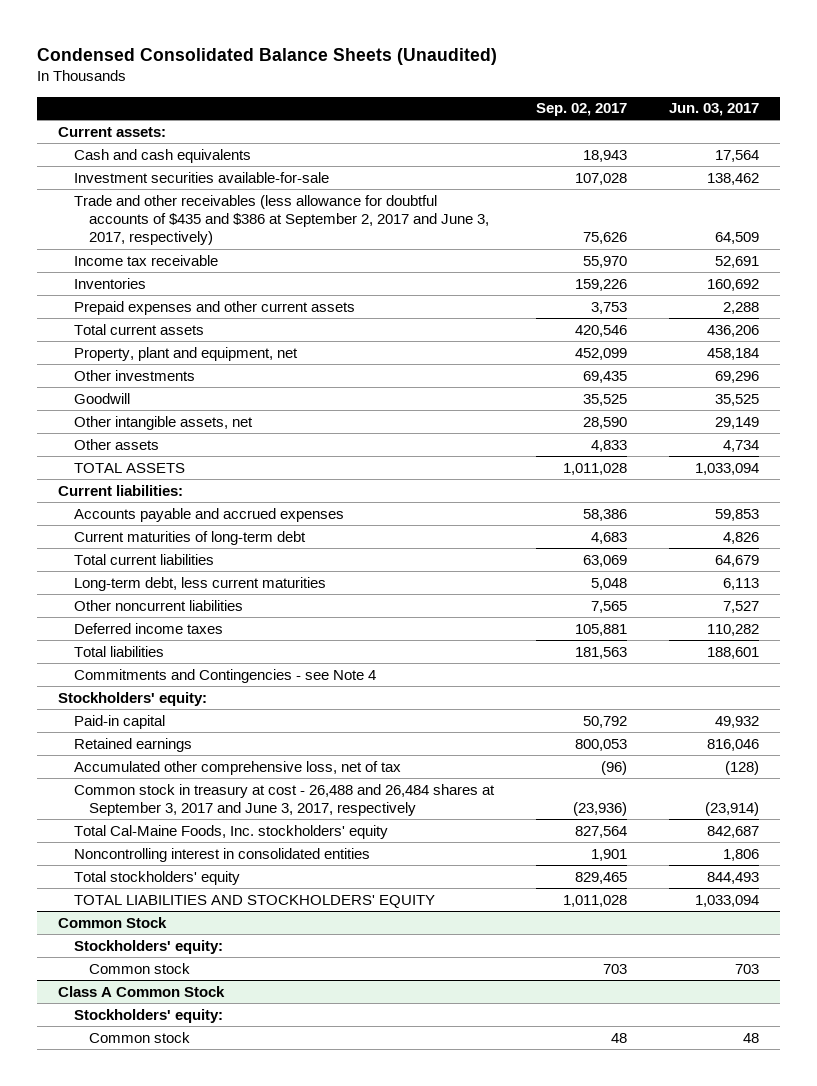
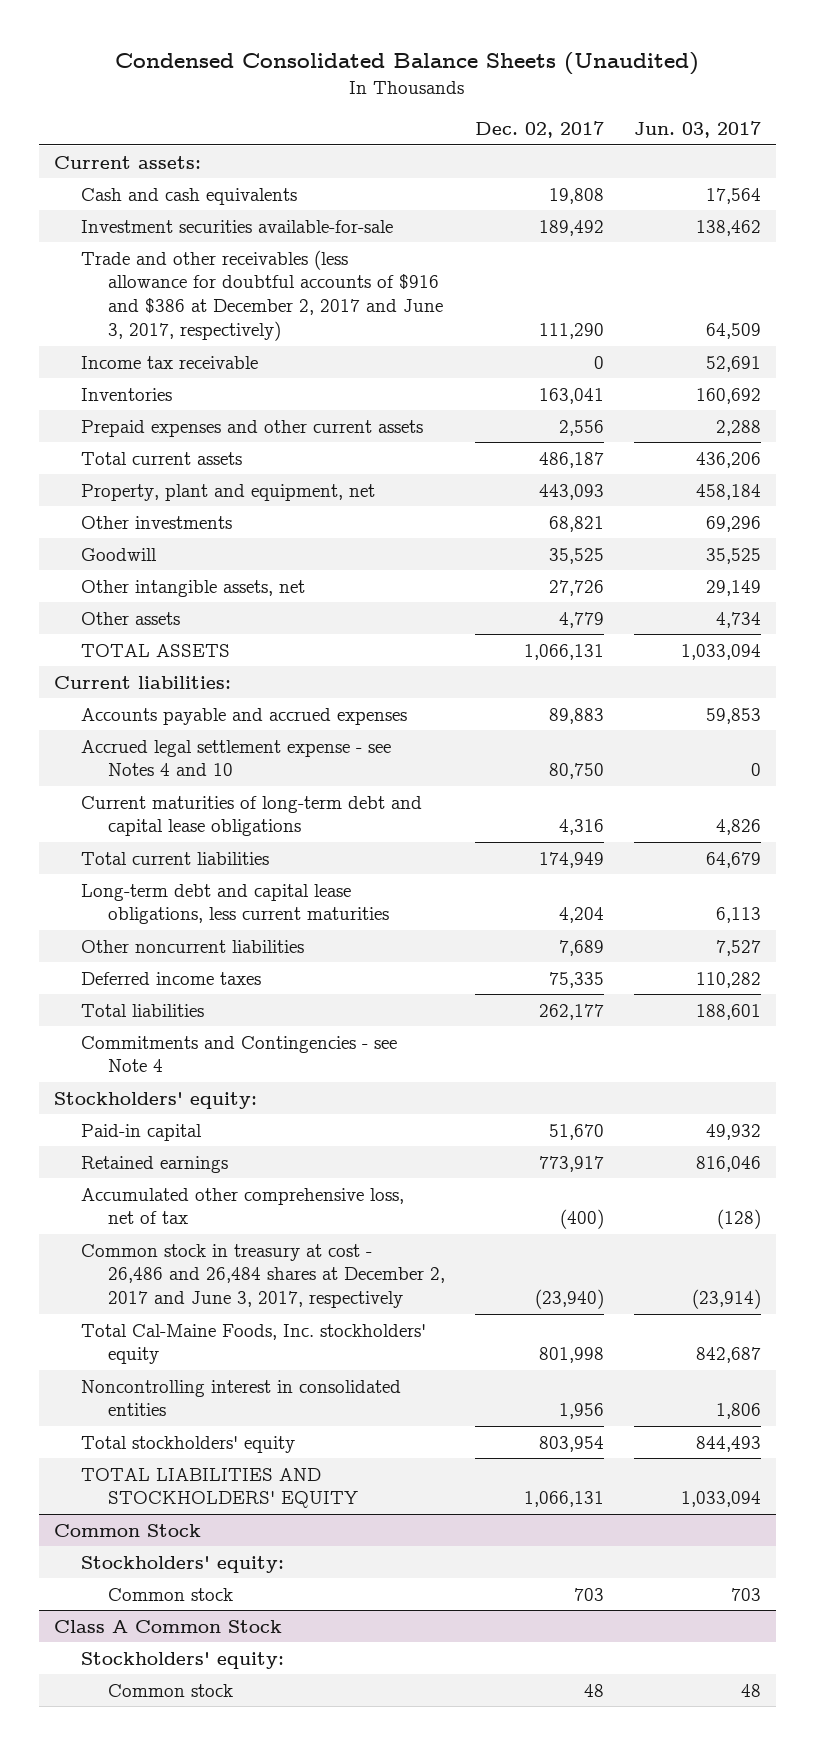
- | Sep. 02, 2017 | Jun. 03, 2017
+ | Dec. 02, 2017 | Jun. 03, 2017
- Trade and other receivables (less allowance for doubtful accounts of $435 and $386 at September 2, 2017 and June 3, 2017, respectively) | 75,626 | 64,509
+ Trade and other receivables (less allowance for doubtful accounts of $916 and $386 at December 2, 2017 and June 3, 2017, respectively) | 111,290 | 64,509
- Current maturities of long-term debt | 4,683 | 4,826
+ Accrued legal settlement expense - see Notes 4 and 10 | 80,750 | 0
+ Current maturities of long-term debt and capital lease obligations | 4,316 | 4,826
- Long-term debt, less current maturities | 5,048 | 6,113
+ Long-term debt and capital lease obligations, less current maturities | 4,204 | 6,113
- Common stock in treasury at cost - 26,488 and 26,484 shares at September 3, 2017 and June 3, 2017, respectively | (23,936) | (23,914)
+ Common stock in treasury at cost - 26,486 and 26,484 shares at December 2, 2017 and June 3, 2017, respectively | (23,940) | (23,914)

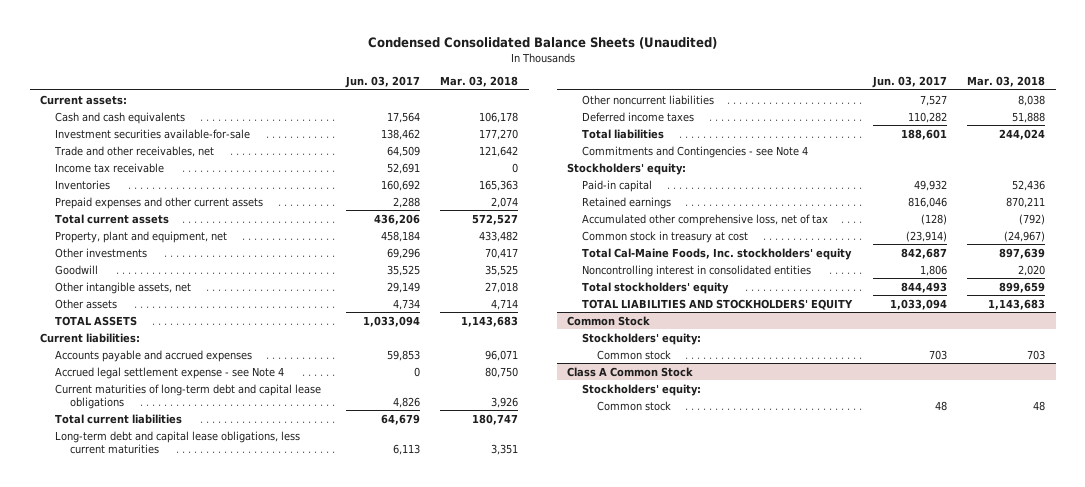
- | Dec. 02, 2017 | Jun. 03, 2017
+ | Jun. 03, 2017 | Mar. 03, 2018
- Trade and other receivables (less allowance for doubtful accounts of $916 and $386 at December 2, 2017 and June 3, 2017, respectively) | 111,290 | 64,509
+ Trade and other receivables, net | 64,509 | 121,642
- Accrued legal settlement expense - see Notes 4 and 10 | 80,750 | 0
+ Accrued legal settlement expense - see Note 4 | 0 | 80,750
- Common stock in treasury at cost - 26,486 and 26,484 shares at December 2, 2017 and June 3, 2017, respectively | (23,940) | (23,914)
+ Common stock in treasury at cost | (23,914) | (24,967)

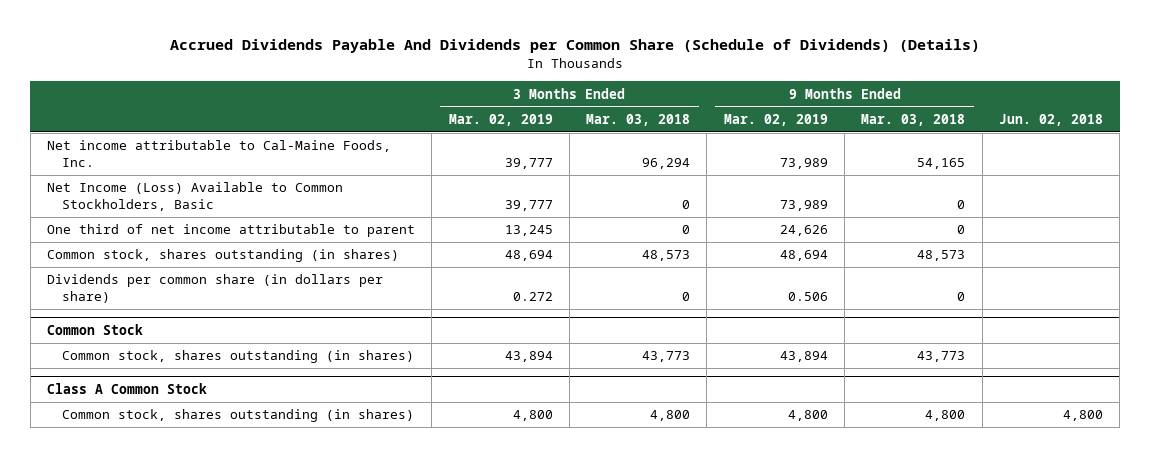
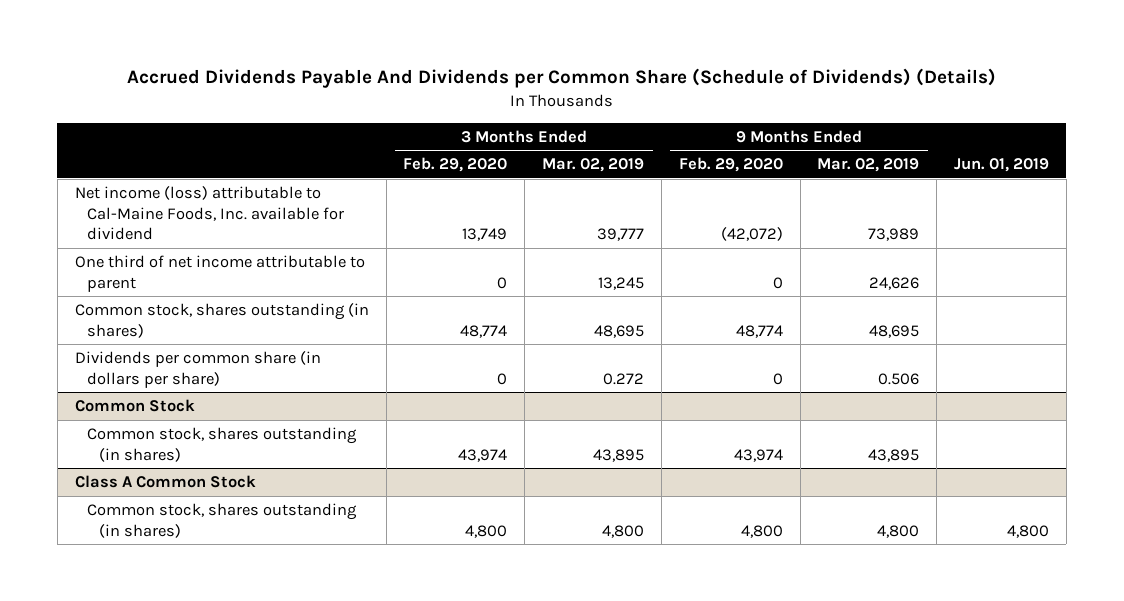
- | 3 Months Ended Mar. 02, 2019 | 3 Months Ended Mar. 03, 2018 | 9 Months Ended Mar. 02, 2019 | 9 Months Ended Mar. 03, 2018 | Jun. 02, 2018
+ | 3 Months Ended Feb. 29, 2020 | 3 Months Ended Mar. 02, 2019 | 9 Months Ended Feb. 29, 2020 | 9 Months Ended Mar. 02, 2019 | Jun. 01, 2019
- Net income attributable to Cal-Maine Foods, Inc. | 39,777 | 96,294 | 73,989 | 54,165 |
- Net Income (Loss) Available to Common Stockholders, Basic | 39,777 | 0 | 73,989 | 0 |
+ Net income (loss) attributable to Cal-Maine Foods, Inc. available for dividend | 13,749 | 39,777 | (42,072) | 73,989 |
- Common stock, shares outstanding (in shares) | 48,694 | 48,573 | 48,694 | 48,573 |
+ Common stock, shares outstanding (in shares) | 48,774 | 48,695 | 48,774 | 48,695 |
@ Common Stock
- Common stock, shares outstanding (in shares) | 43,894 | 43,773 | 43,894 | 43,773 |
+ Common stock, shares outstanding (in shares) | 43,974 | 43,895 | 43,974 | 43,895 |

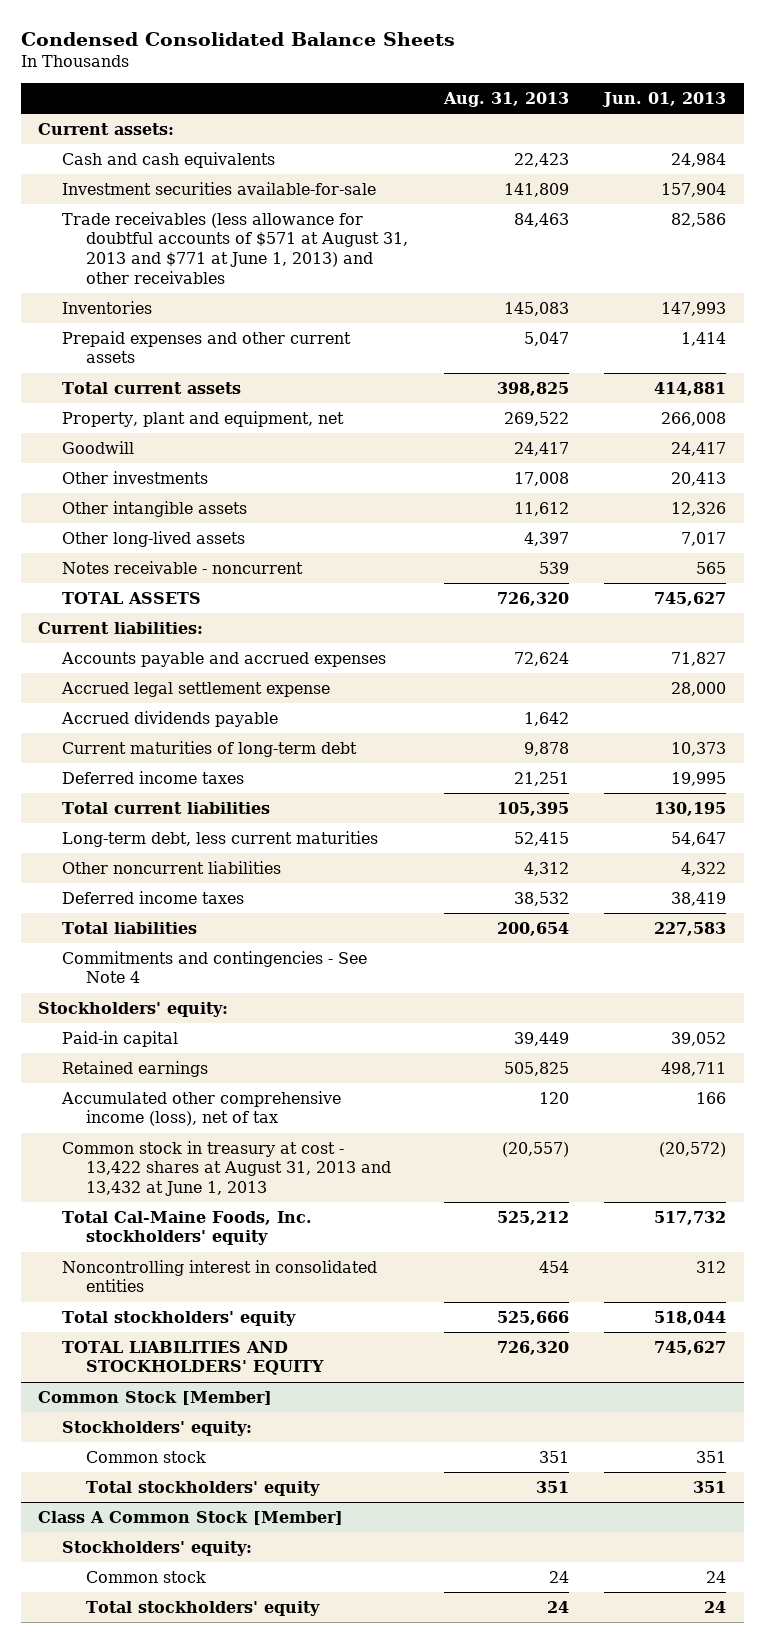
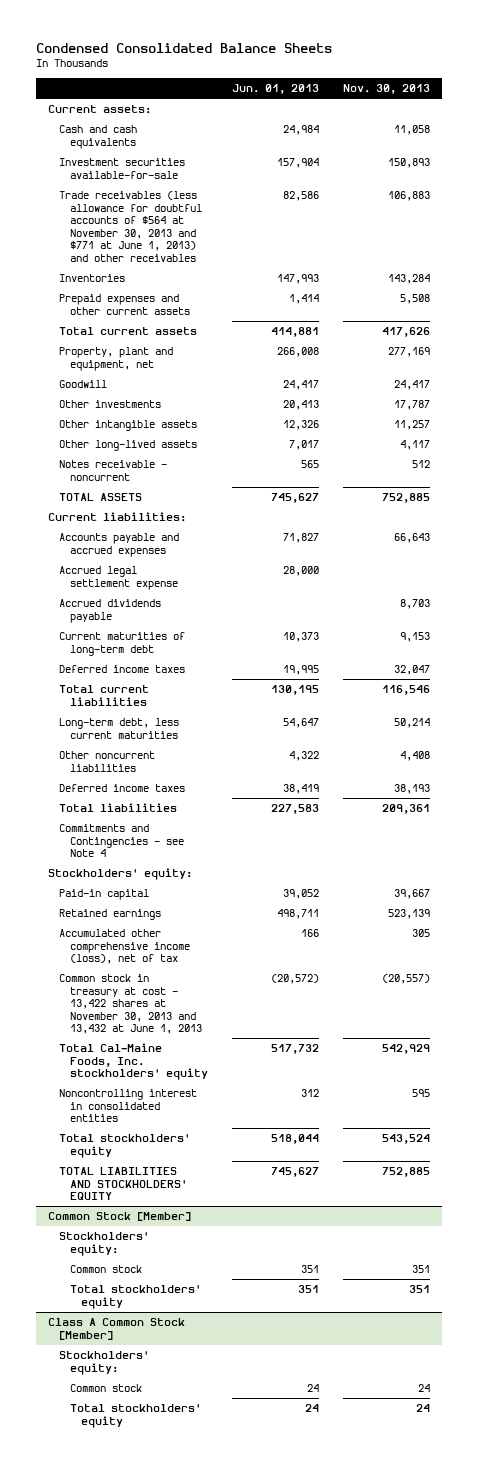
- | Aug. 31, 2013 | Jun. 01, 2013
+ | Jun. 01, 2013 | Nov. 30, 2013
- Trade receivables (less allowance for doubtful accounts of $571 at August 31, 2013 and $771 at June 1, 2013) and other receivables | 84,463 | 82,586
+ Trade receivables (less allowance for doubtful accounts of $564 at November 30, 2013 and $771 at June 1, 2013) and other receivables | 82,586 | 106,883
- Commitments and contingencies - See Note 4
+ Commitments and Contingencies - see Note 4
- Common stock in treasury at cost - 13,422 shares at August 31, 2013 and 13,432 at June 1, 2013 | (20,557) | (20,572)
+ Common stock in treasury at cost - 13,422 shares at November 30, 2013 and 13,432 at June 1, 2013 | (20,572) | (20,557)

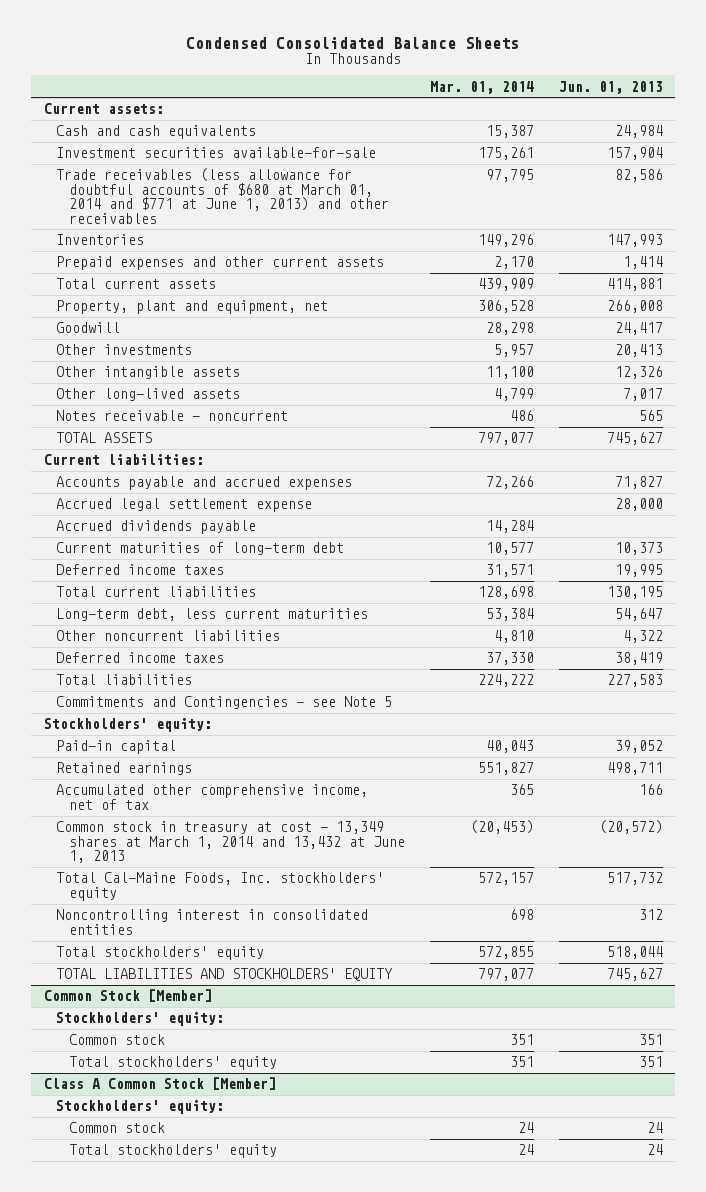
- | Jun. 01, 2013 | Nov. 30, 2013
+ | Mar. 01, 2014 | Jun. 01, 2013
- Trade receivables (less allowance for doubtful accounts of $564 at November 30, 2013 and $771 at June 1, 2013) and other receivables | 82,586 | 106,883
+ Trade receivables (less allowance for doubtful accounts of $680 at March 01, 2014 and $771 at June 1, 2013) and other receivables | 97,795 | 82,586
- Commitments and Contingencies - see Note 4
+ Commitments and Contingencies - see Note 5
- Accumulated other comprehensive income (loss), net of tax | 166 | 305
- Common stock in treasury at cost - 13,422 shares at November 30, 2013 and 13,432 at June 1, 2013 | (20,572) | (20,557)
+ Accumulated other comprehensive income, net of tax | 365 | 166
+ Common stock in treasury at cost - 13,349 shares at March 1, 2014 and 13,432 at June 1, 2013 | (20,453) | (20,572)

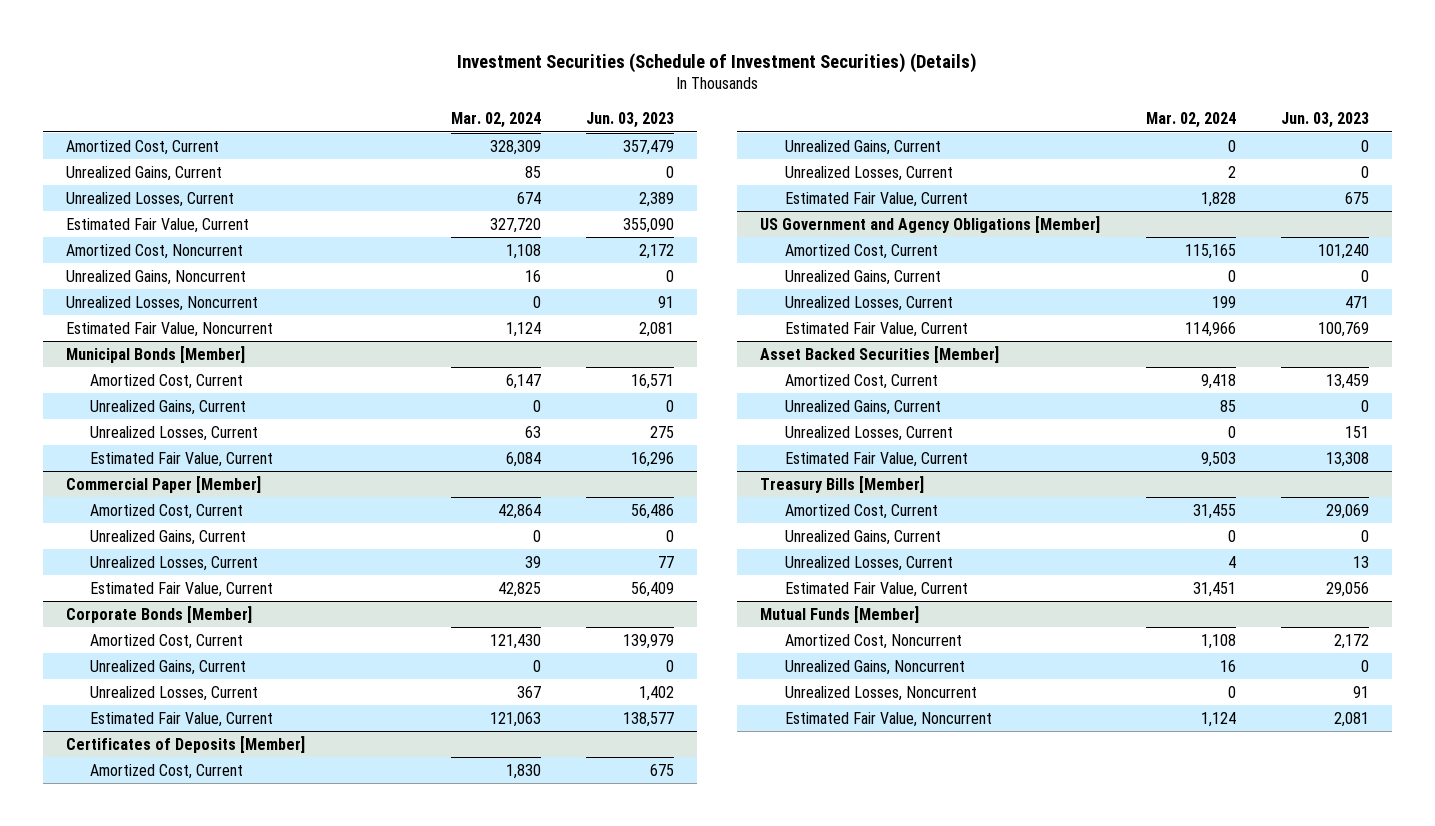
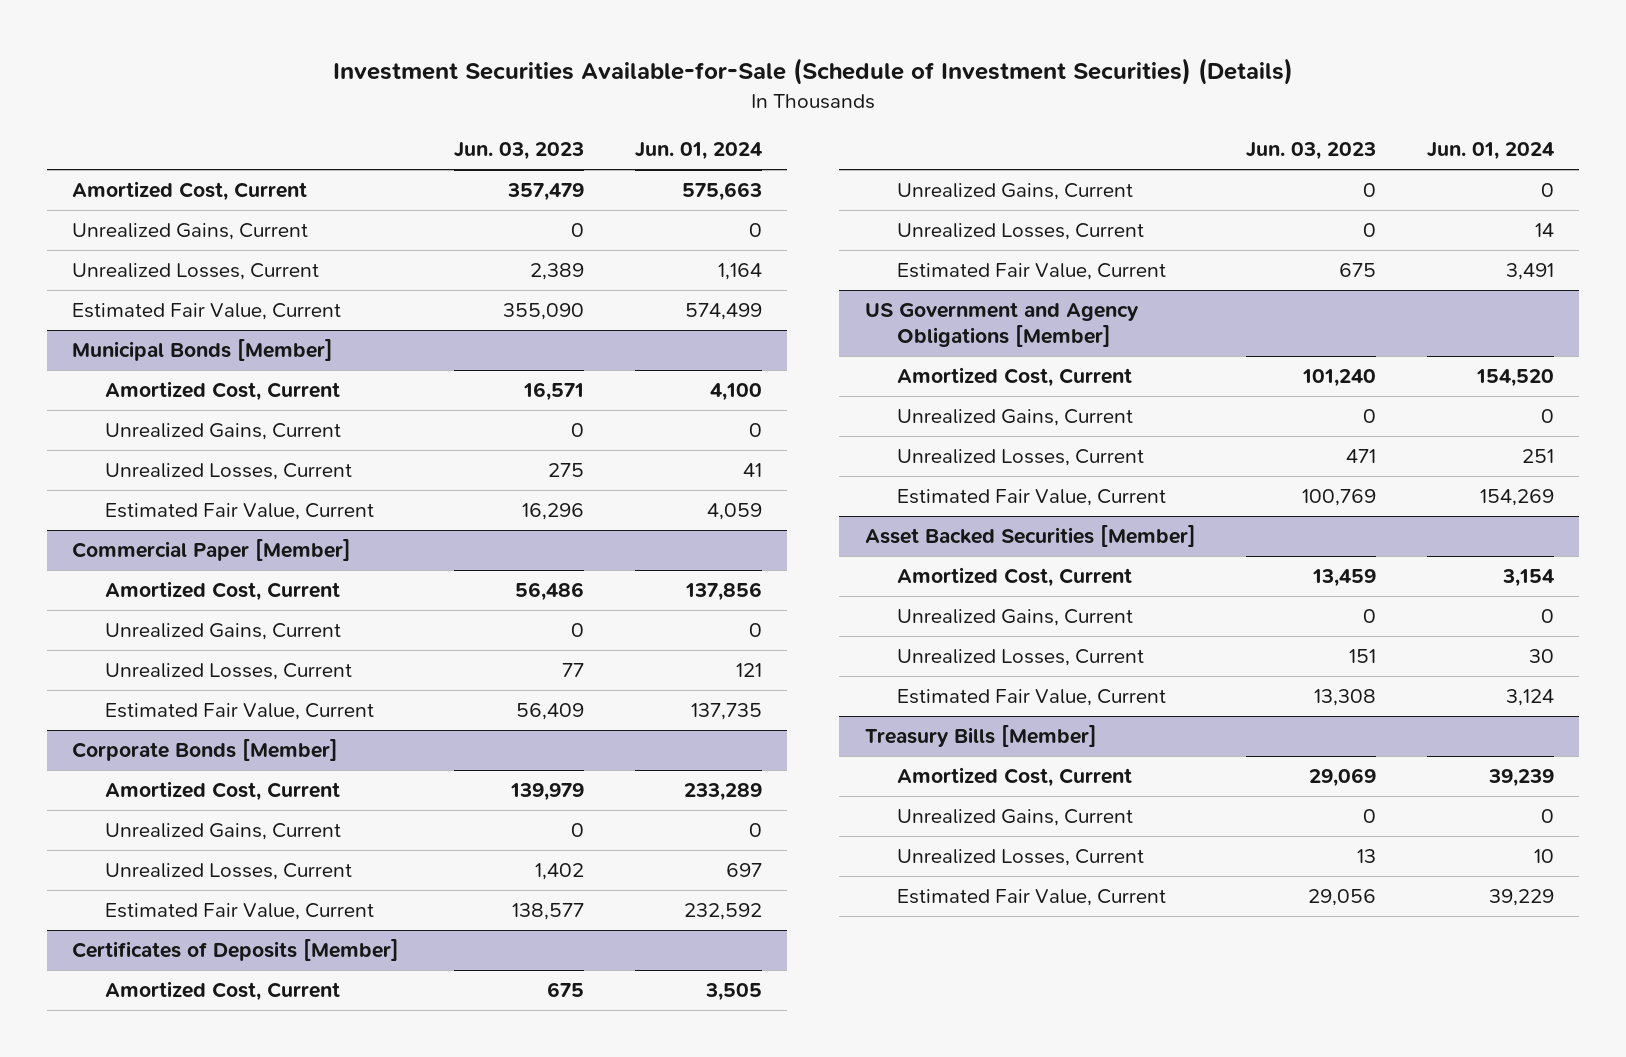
- Investment Securities (Schedule of Investment Securities) (Details)
+ Investment Securities Available-for-Sale (Schedule of Investment Securities) (Details)
- | Mar. 02, 2024 | Jun. 03, 2023
+ | Jun. 03, 2023 | Jun. 01, 2024
- Amortized Cost, Noncurrent | 1,108 | 2,172
- Unrealized Gains, Noncurrent | 16 | 0
- Unrealized Losses, Noncurrent | 0 | 91
- Estimated Fair Value, Noncurrent | 1,124 | 2,081
- Mutual Funds [Member]
- Amortized Cost, Noncurrent | 1,108 | 2,172
- Unrealized Gains, Noncurrent | 16 | 0
- Unrealized Losses, Noncurrent | 0 | 91
- Estimated Fair Value, Noncurrent | 1,124 | 2,081

